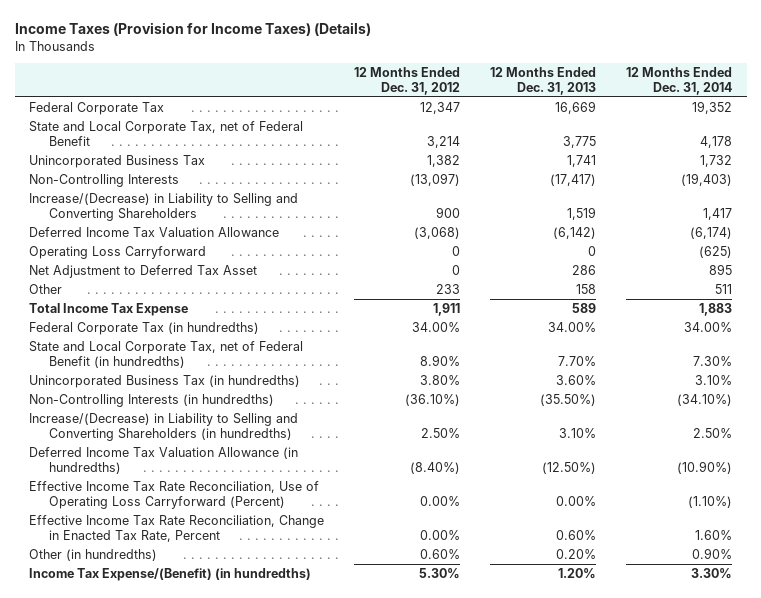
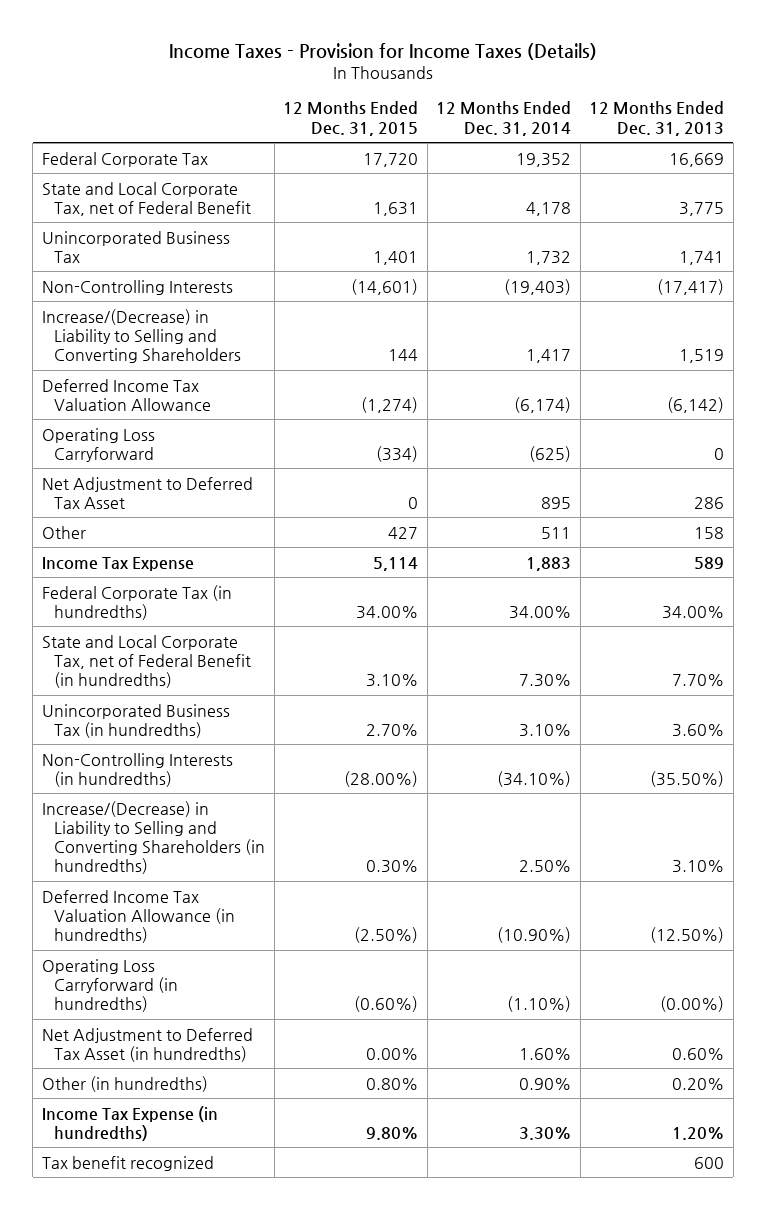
- Income Taxes (Provision for Income Taxes) (Details)
+ Income Taxes - Provision for Income Taxes (Details)
- | 12 Months Ended Dec. 31, 2012 | 12 Months Ended Dec. 31, 2013 | 12 Months Ended Dec. 31, 2014
+ | 12 Months Ended Dec. 31, 2015 | 12 Months Ended Dec. 31, 2014 | 12 Months Ended Dec. 31, 2013
- Total Income Tax Expense | 1,911 | 589 | 1,883
+ Income Tax Expense | 5,114 | 1,883 | 589
- Effective Income Tax Rate Reconciliation, Use of Operating Loss Carryforward (Percent) | 0.00% | 0.00% | (1.10%)
- Effective Income Tax Rate Reconciliation, Change in Enacted Tax Rate, Percent | 0.00% | 0.60% | 1.60%
+ Operating Loss Carryforward (in hundredths) | (0.60%) | (1.10%) | (0.00%)
+ Net Adjustment to Deferred Tax Asset (in hundredths) | 0.00% | 1.60% | 0.60%
- Income Tax Expense/(Benefit) (in hundredths) | 5.30% | 1.20% | 3.30%
+ Income Tax Expense (in hundredths) | 9.80% | 3.30% | 1.20%
+ Tax benefit recognized | | | 600

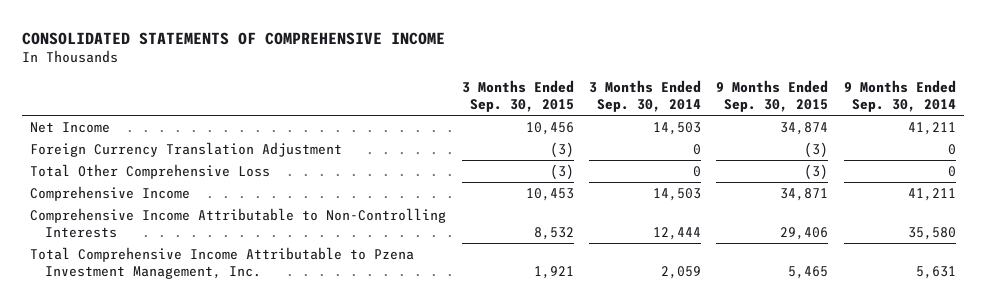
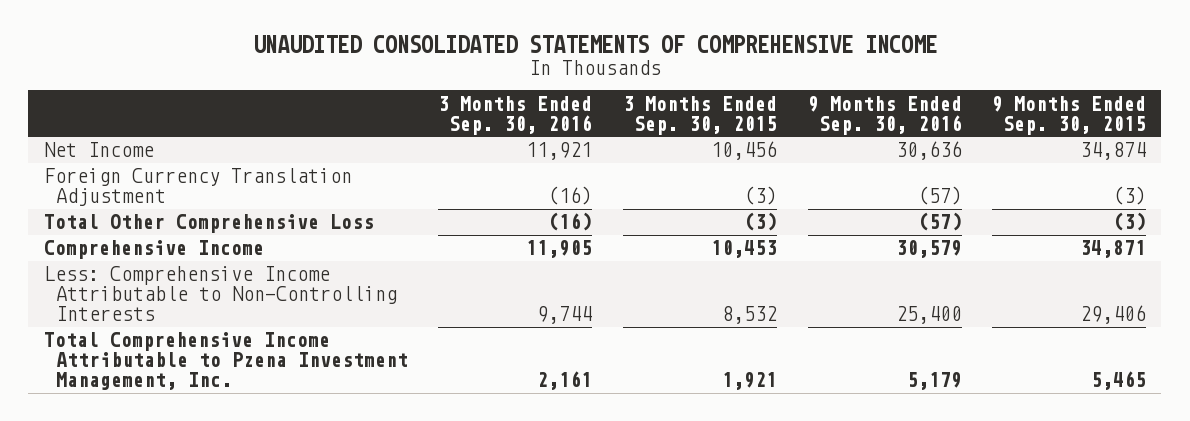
- CONSOLIDATED STATEMENTS OF COMPREHENSIVE INCOME
+ UNAUDITED CONSOLIDATED STATEMENTS OF COMPREHENSIVE INCOME
- | 3 Months Ended Sep. 30, 2015 | 3 Months Ended Sep. 30, 2014 | 9 Months Ended Sep. 30, 2015 | 9 Months Ended Sep. 30, 2014
+ | 3 Months Ended Sep. 30, 2016 | 3 Months Ended Sep. 30, 2015 | 9 Months Ended Sep. 30, 2016 | 9 Months Ended Sep. 30, 2015
- Comprehensive Income Attributable to Non-Controlling Interests | 8,532 | 12,444 | 29,406 | 35,580
+ Less: Comprehensive Income Attributable to Non-Controlling Interests | 9,744 | 8,532 | 25,400 | 29,406

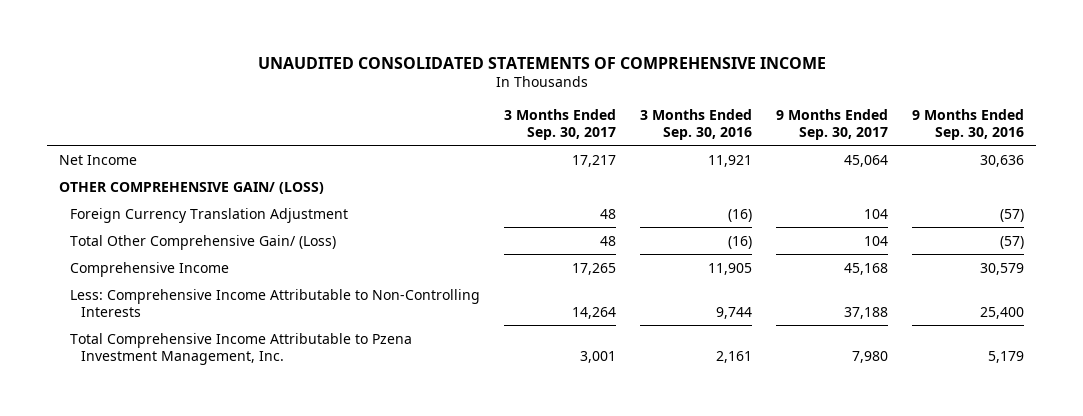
- | 3 Months Ended Sep. 30, 2016 | 3 Months Ended Sep. 30, 2015 | 9 Months Ended Sep. 30, 2016 | 9 Months Ended Sep. 30, 2015
+ | 3 Months Ended Sep. 30, 2017 | 3 Months Ended Sep. 30, 2016 | 9 Months Ended Sep. 30, 2017 | 9 Months Ended Sep. 30, 2016
+ OTHER COMPREHENSIVE GAIN/ (LOSS)
- Total Other Comprehensive Loss | (16) | (3) | (57) | (3)
+ Total Other Comprehensive Gain/ (Loss) | 48 | (16) | 104 | (57)

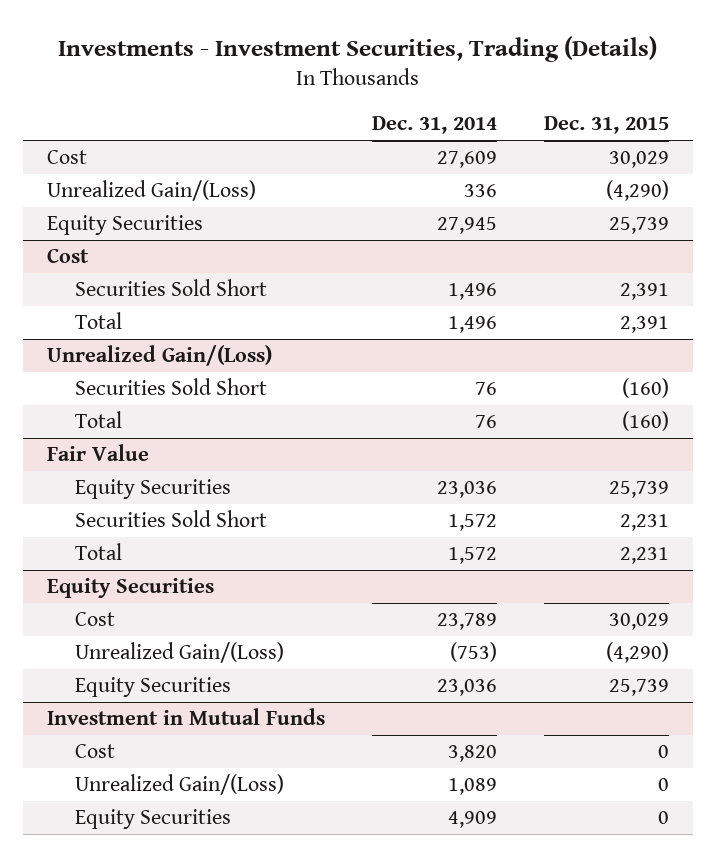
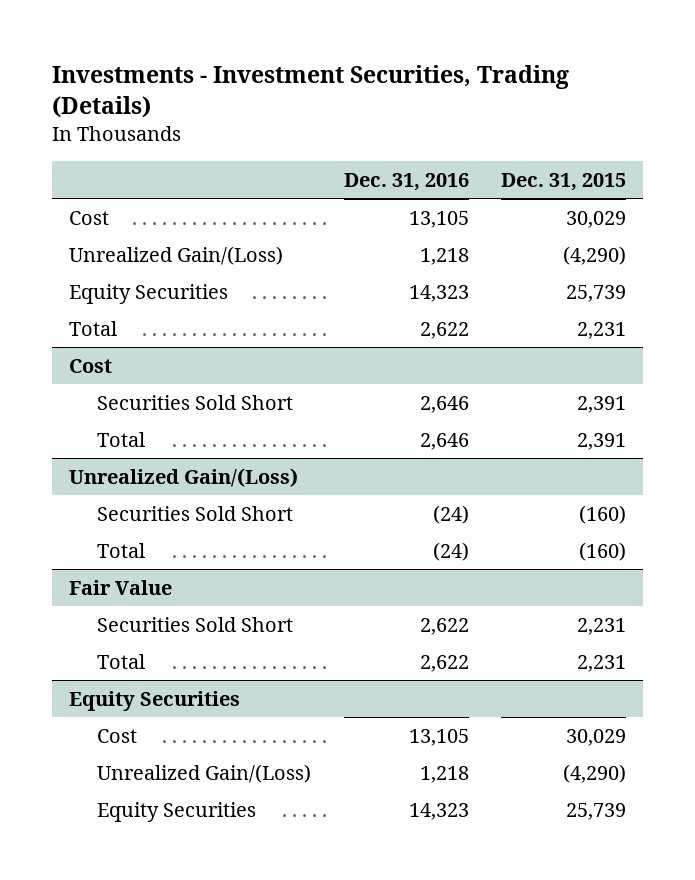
- | Dec. 31, 2014 | Dec. 31, 2015
+ | Dec. 31, 2016 | Dec. 31, 2015
+ Total | 2,622 | 2,231
@ Fair Value
- Equity Securities | 23,036 | 25,739
- Investment in Mutual Funds
- Cost | 3,820 | 0
- Unrealized Gain/(Loss) | 1,089 | 0
- Equity Securities | 4,909 | 0

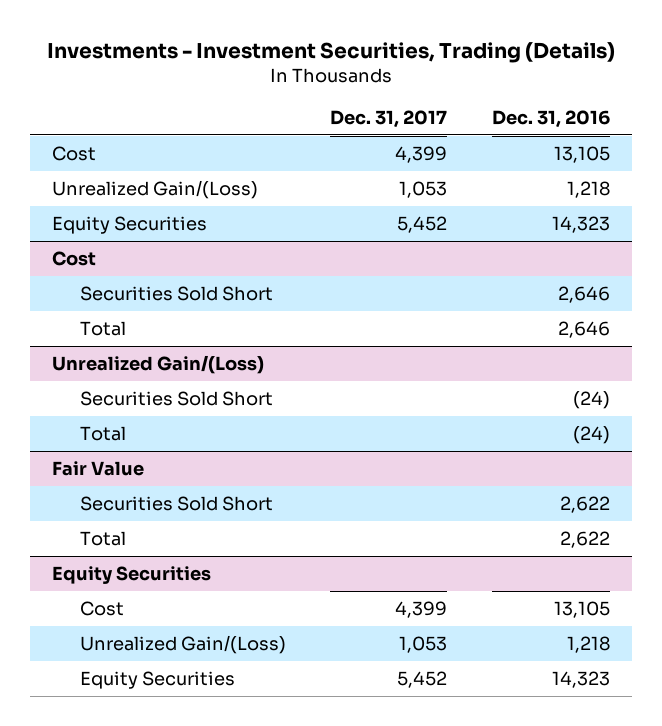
- | Dec. 31, 2016 | Dec. 31, 2015
+ | Dec. 31, 2017 | Dec. 31, 2016
- Total | 2,622 | 2,231

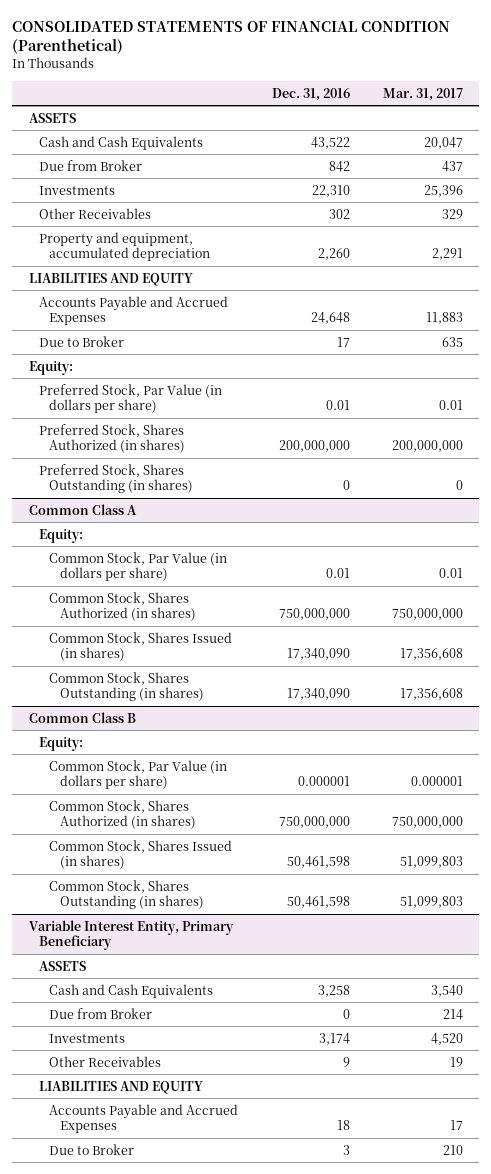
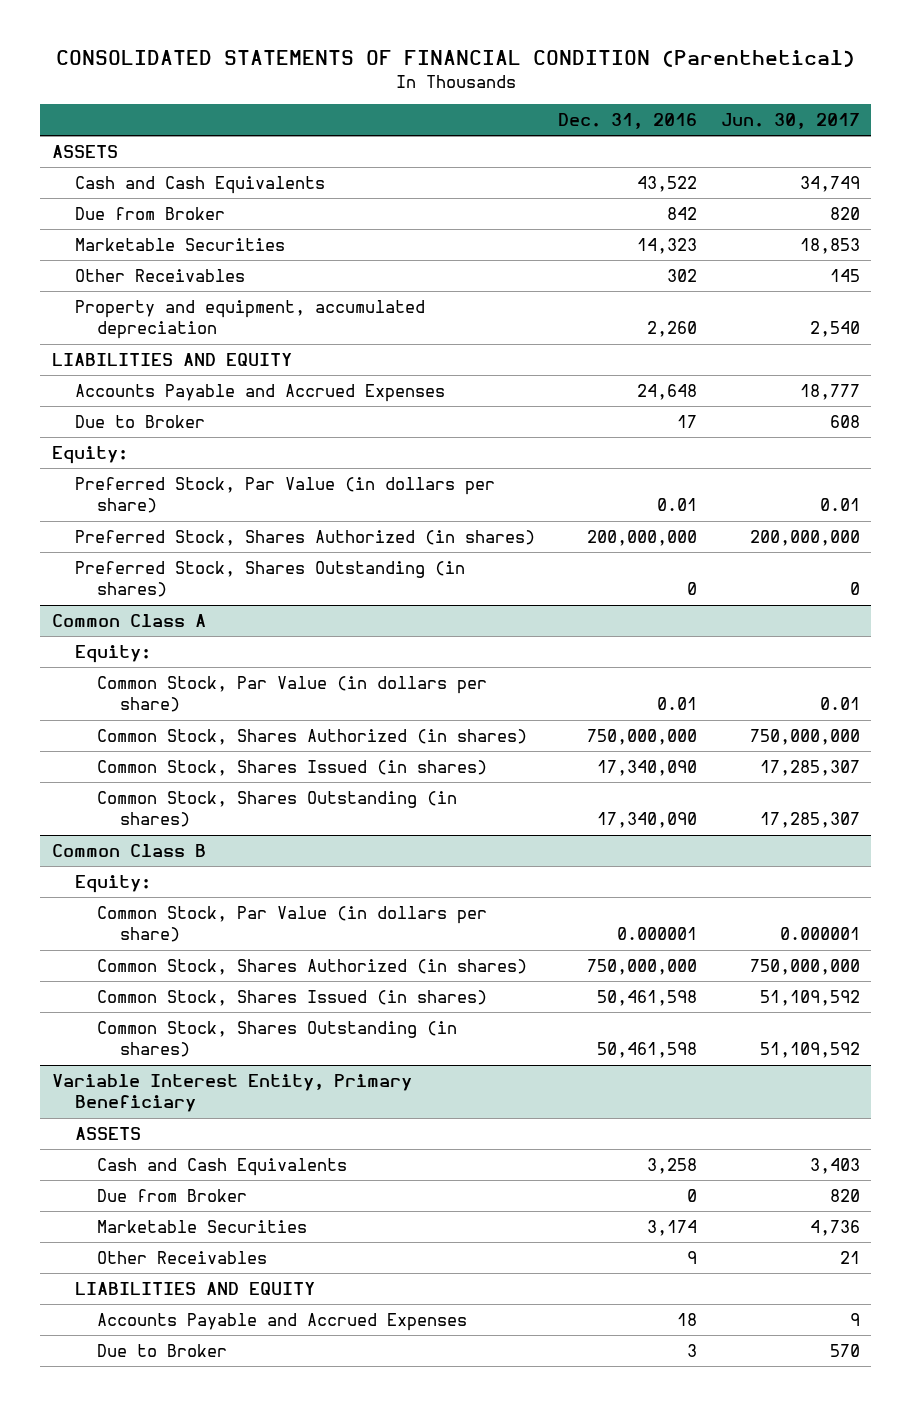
- | Dec. 31, 2016 | Mar. 31, 2017
+ | Dec. 31, 2016 | Jun. 30, 2017
- Investments | 22,310 | 25,396
+ Marketable Securities | 14,323 | 18,853
@ Variable Interest Entity, Primary Beneficiary
- Investments | 3,174 | 4,520
+ Marketable Securities | 3,174 | 4,736

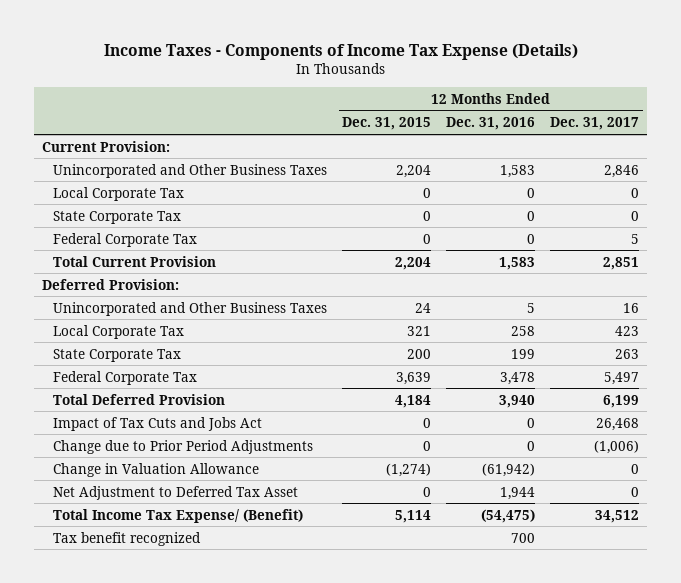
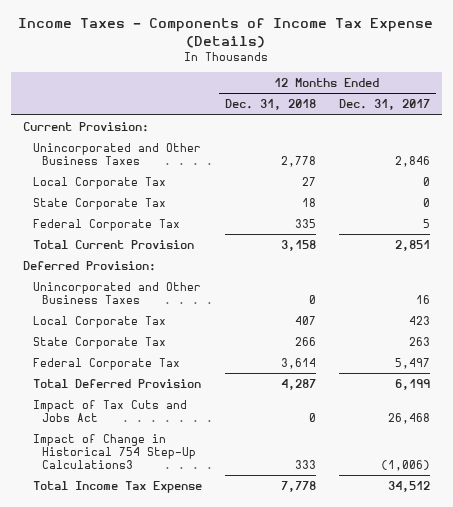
- | 12 Months Ended Dec. 31, 2015 | 12 Months Ended Dec. 31, 2016 | 12 Months Ended Dec. 31, 2017
+ | 12 Months Ended Dec. 31, 2018 | 12 Months Ended Dec. 31, 2017
- Change due to Prior Period Adjustments | 0 | 0 | (1,006)
- Change in Valuation Allowance | (1,274) | (61,942) | 0
- Net Adjustment to Deferred Tax Asset | 0 | 1,944 | 0
- Total Income Tax Expense/ (Benefit) | 5,114 | (54,475) | 34,512
- Tax benefit recognized | | 700 |
+ Impact of Change in Historical 754 Step-Up Calculations3 | 333 | (1,006)
+ Total Income Tax Expense | 7,778 | 34,512

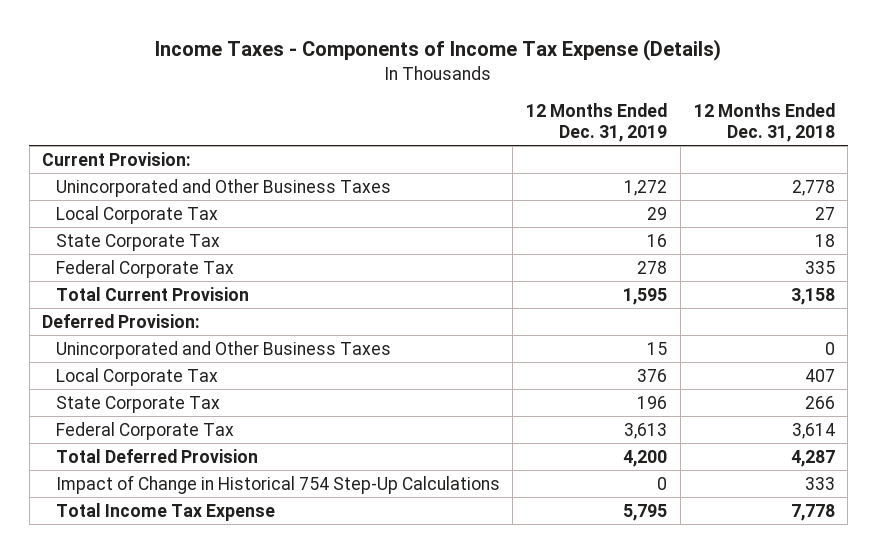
- | 12 Months Ended Dec. 31, 2018 | 12 Months Ended Dec. 31, 2017
+ | 12 Months Ended Dec. 31, 2019 | 12 Months Ended Dec. 31, 2018
- Impact of Tax Cuts and Jobs Act | 0 | 26,468
- Impact of Change in Historical 754 Step-Up Calculations3 | 333 | (1,006)
+ Impact of Change in Historical 754 Step-Up Calculations | 0 | 333

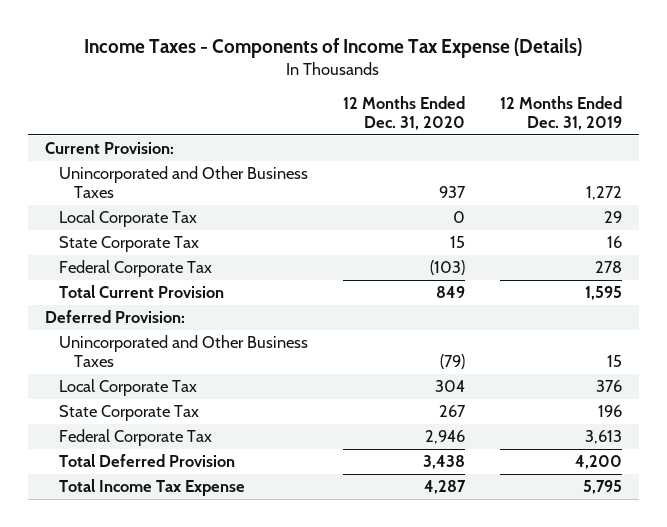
- | 12 Months Ended Dec. 31, 2019 | 12 Months Ended Dec. 31, 2018
+ | 12 Months Ended Dec. 31, 2020 | 12 Months Ended Dec. 31, 2019
- Impact of Change in Historical 754 Step-Up Calculations | 0 | 333

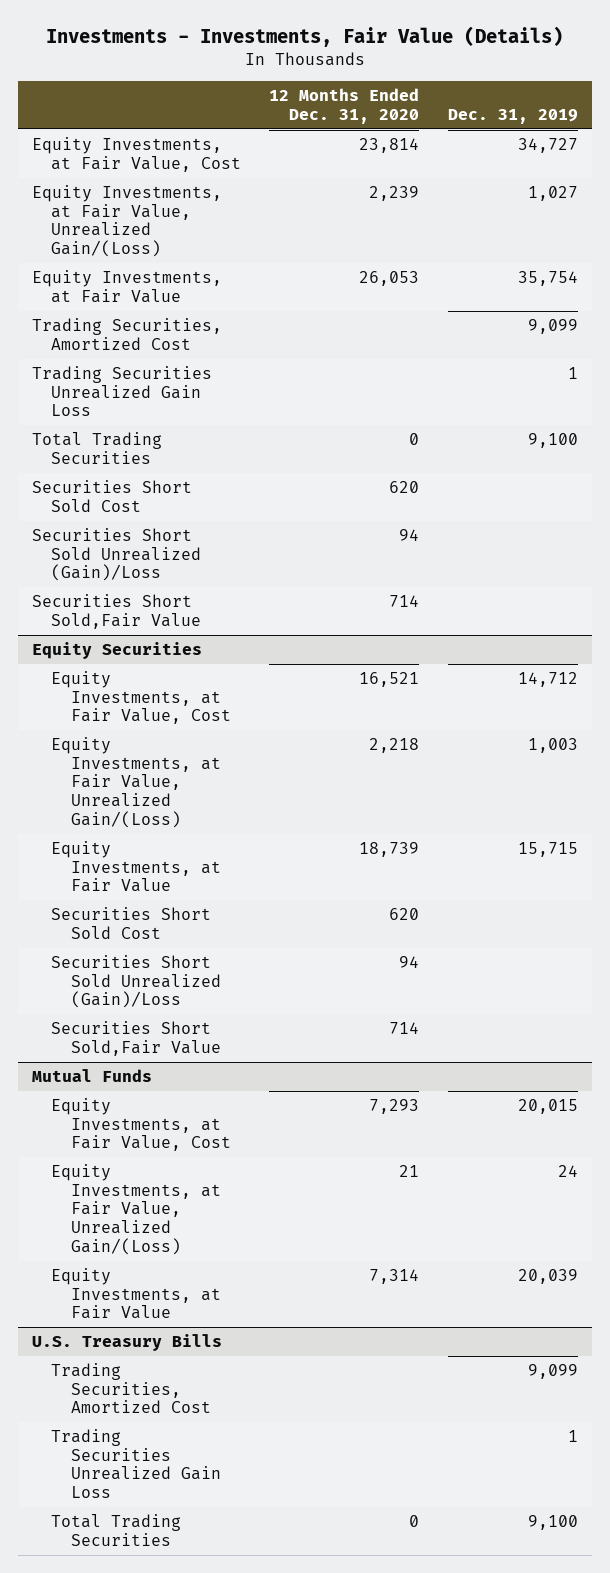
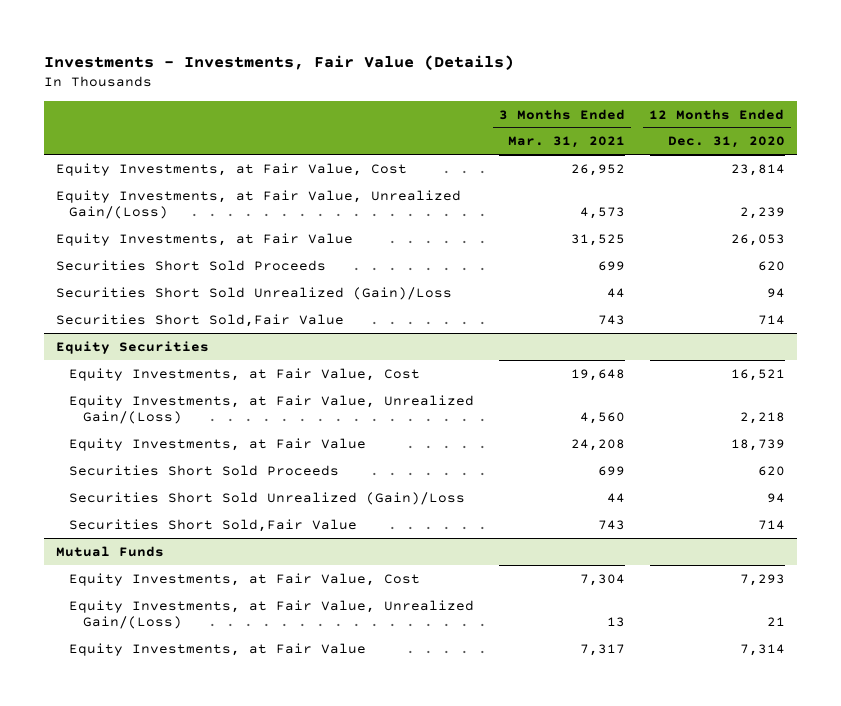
- | 12 Months Ended Dec. 31, 2020 | Dec. 31, 2019
+ | 3 Months Ended Mar. 31, 2021 | 12 Months Ended Dec. 31, 2020
- Trading Securities, Amortized Cost | | 9,099
- Trading Securities Unrealized Gain Loss | | 1
- Total Trading Securities | 0 | 9,100
- Securities Short Sold Cost | 620 |
+ Securities Short Sold Proceeds | 699 | 620
@ Equity Securities
- Securities Short Sold Cost | 620 |
+ Securities Short Sold Proceeds | 699 | 620
- U.S. Treasury Bills
- Trading Securities, Amortized Cost | | 9,099
- Trading Securities Unrealized Gain Loss | | 1
- Total Trading Securities | 0 | 9,100

